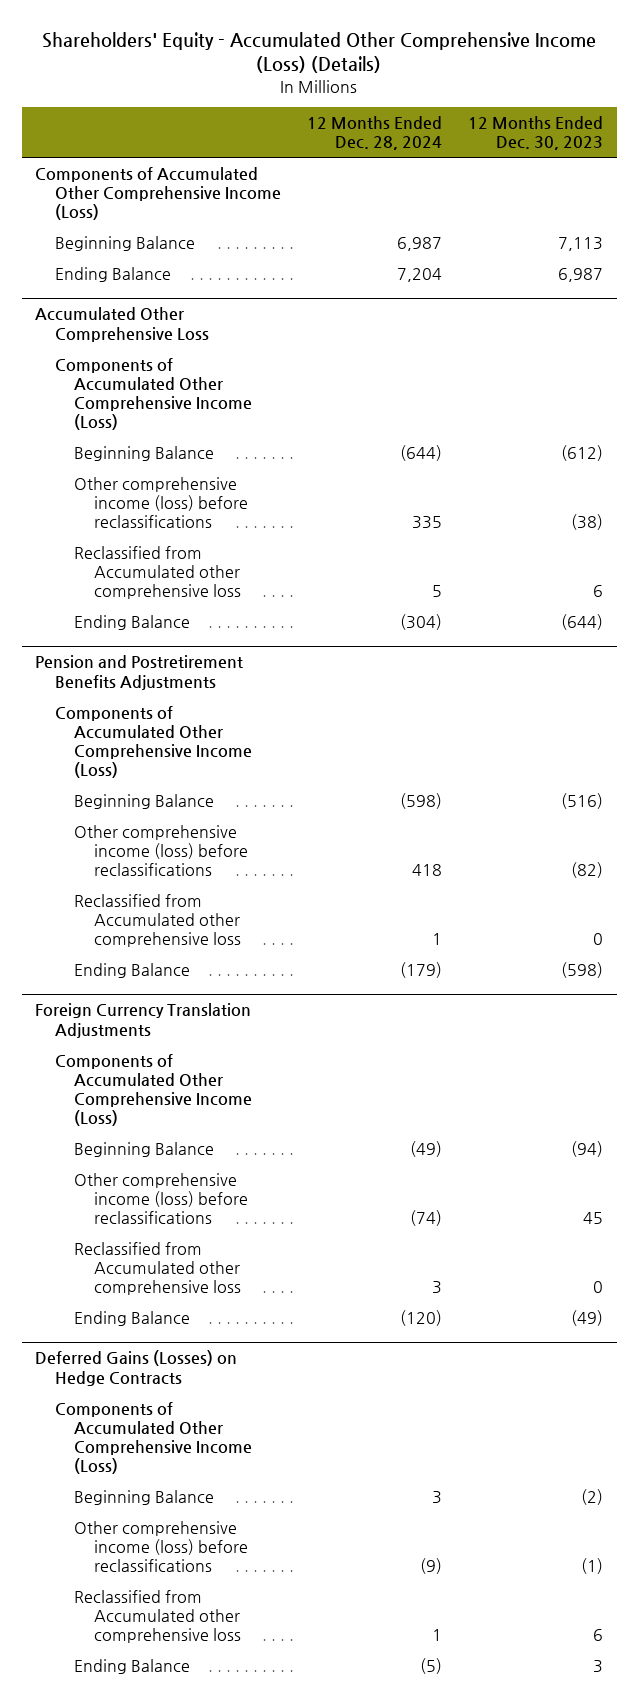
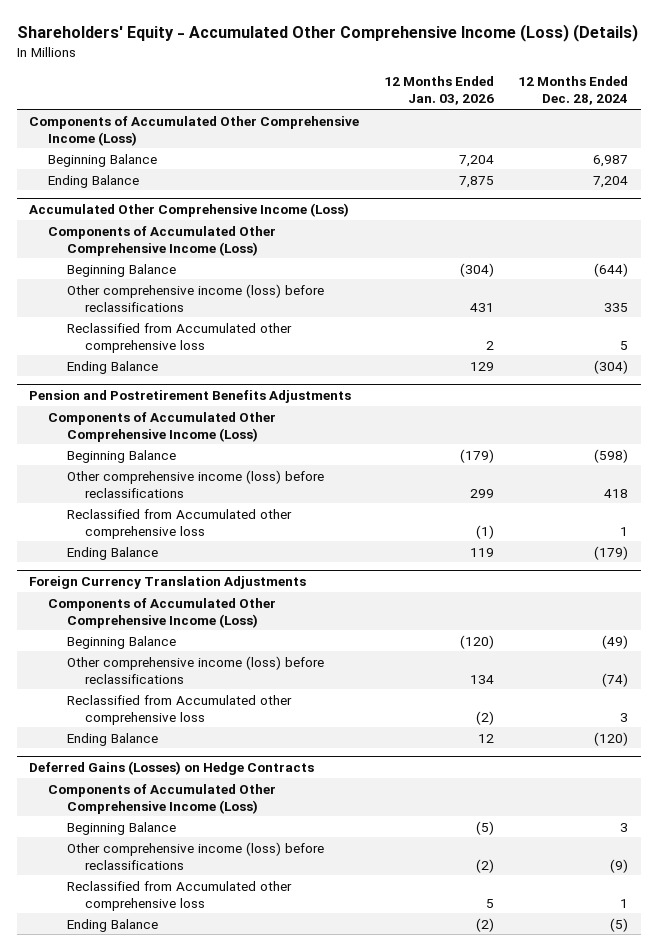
- | 12 Months Ended Dec. 28, 2024 | 12 Months Ended Dec. 30, 2023
+ | 12 Months Ended Jan. 03, 2026 | 12 Months Ended Dec. 28, 2024
- Accumulated Other Comprehensive Loss
+ Accumulated Other Comprehensive Income (Loss)

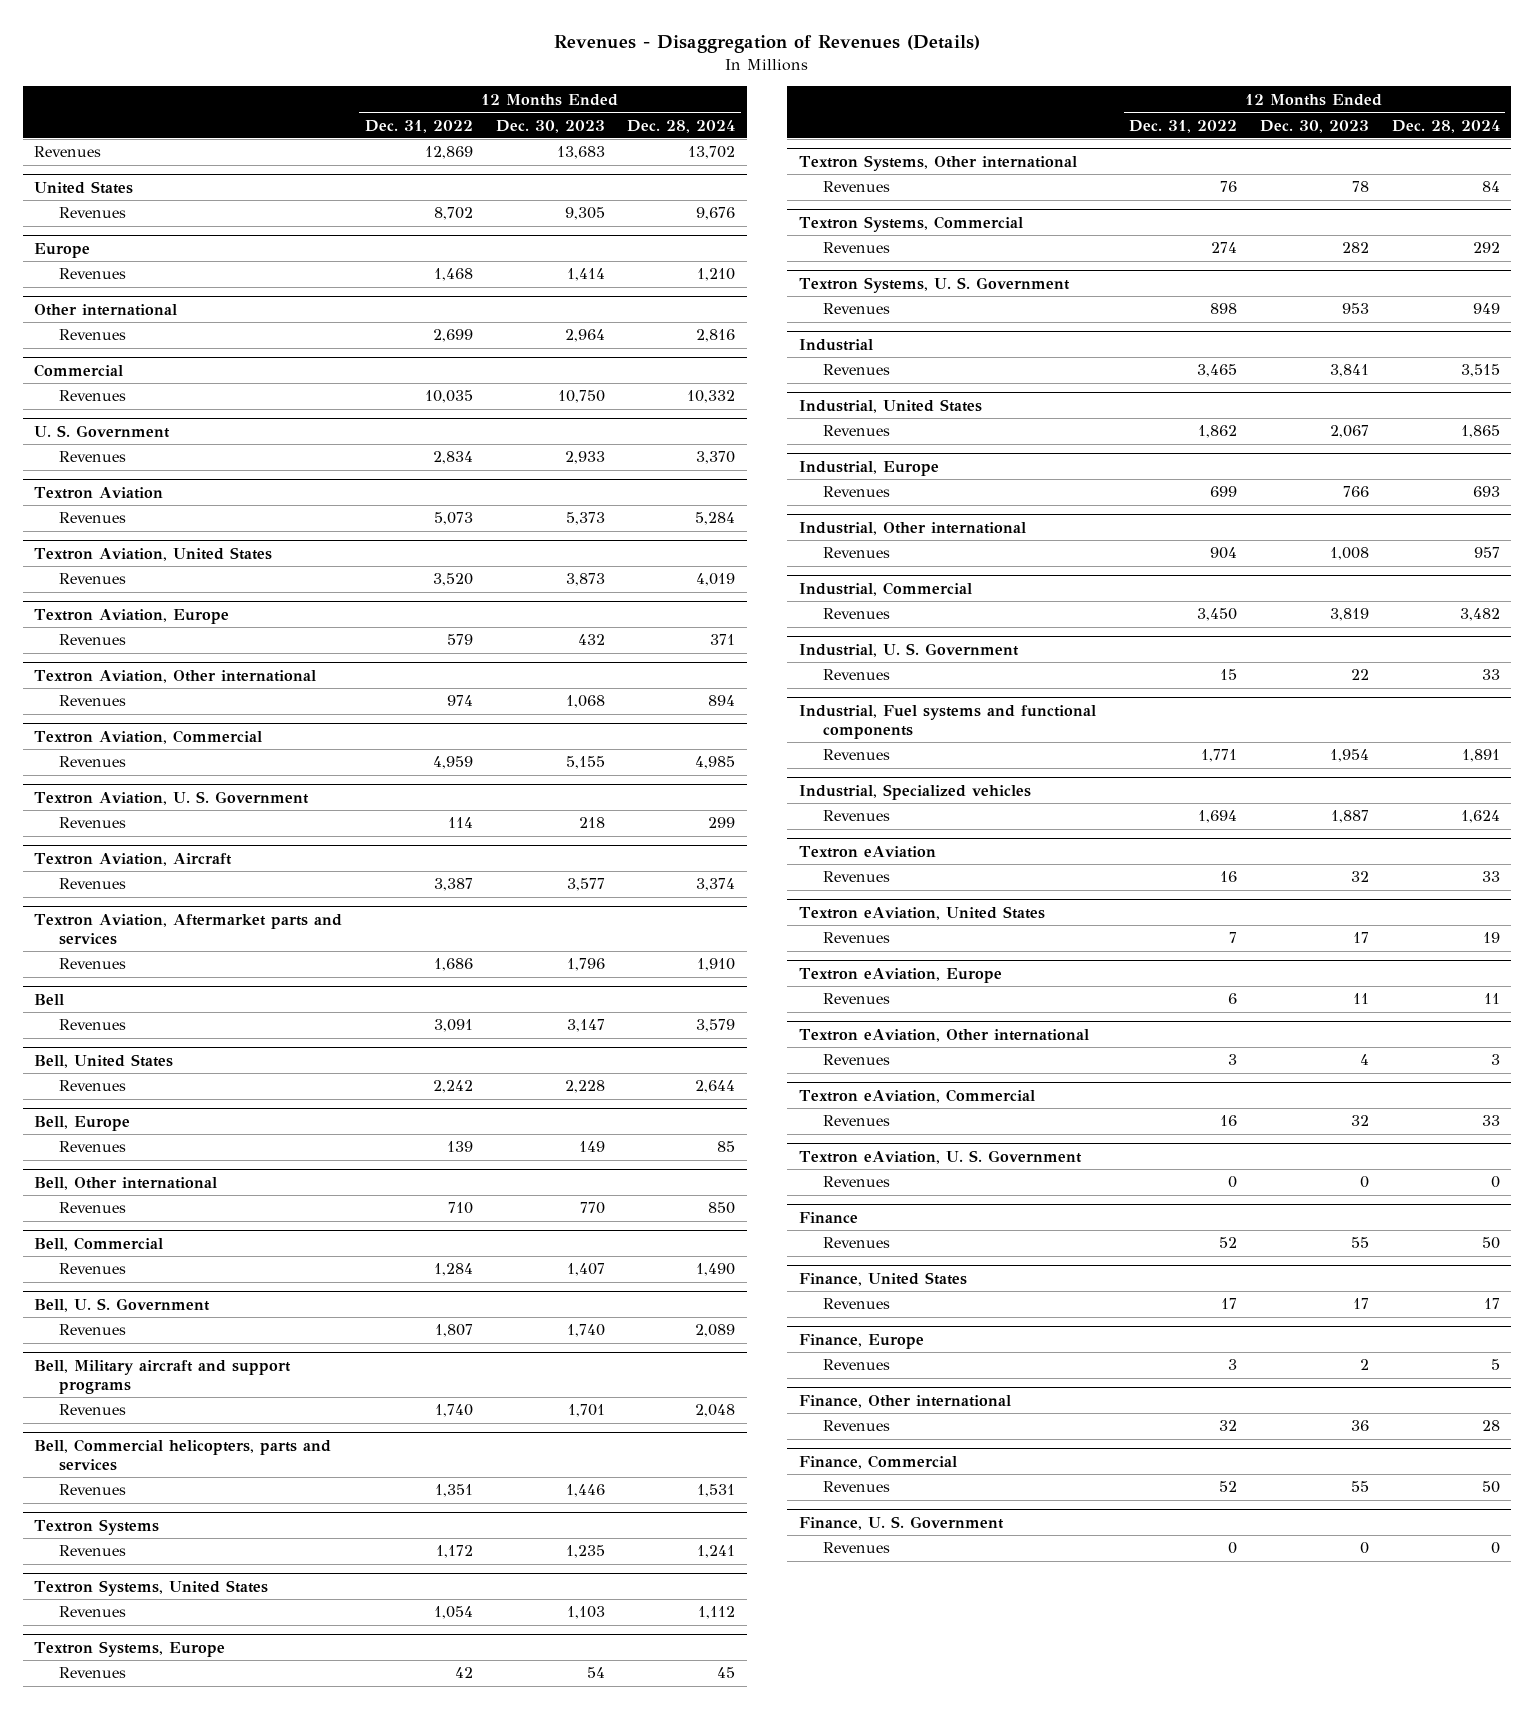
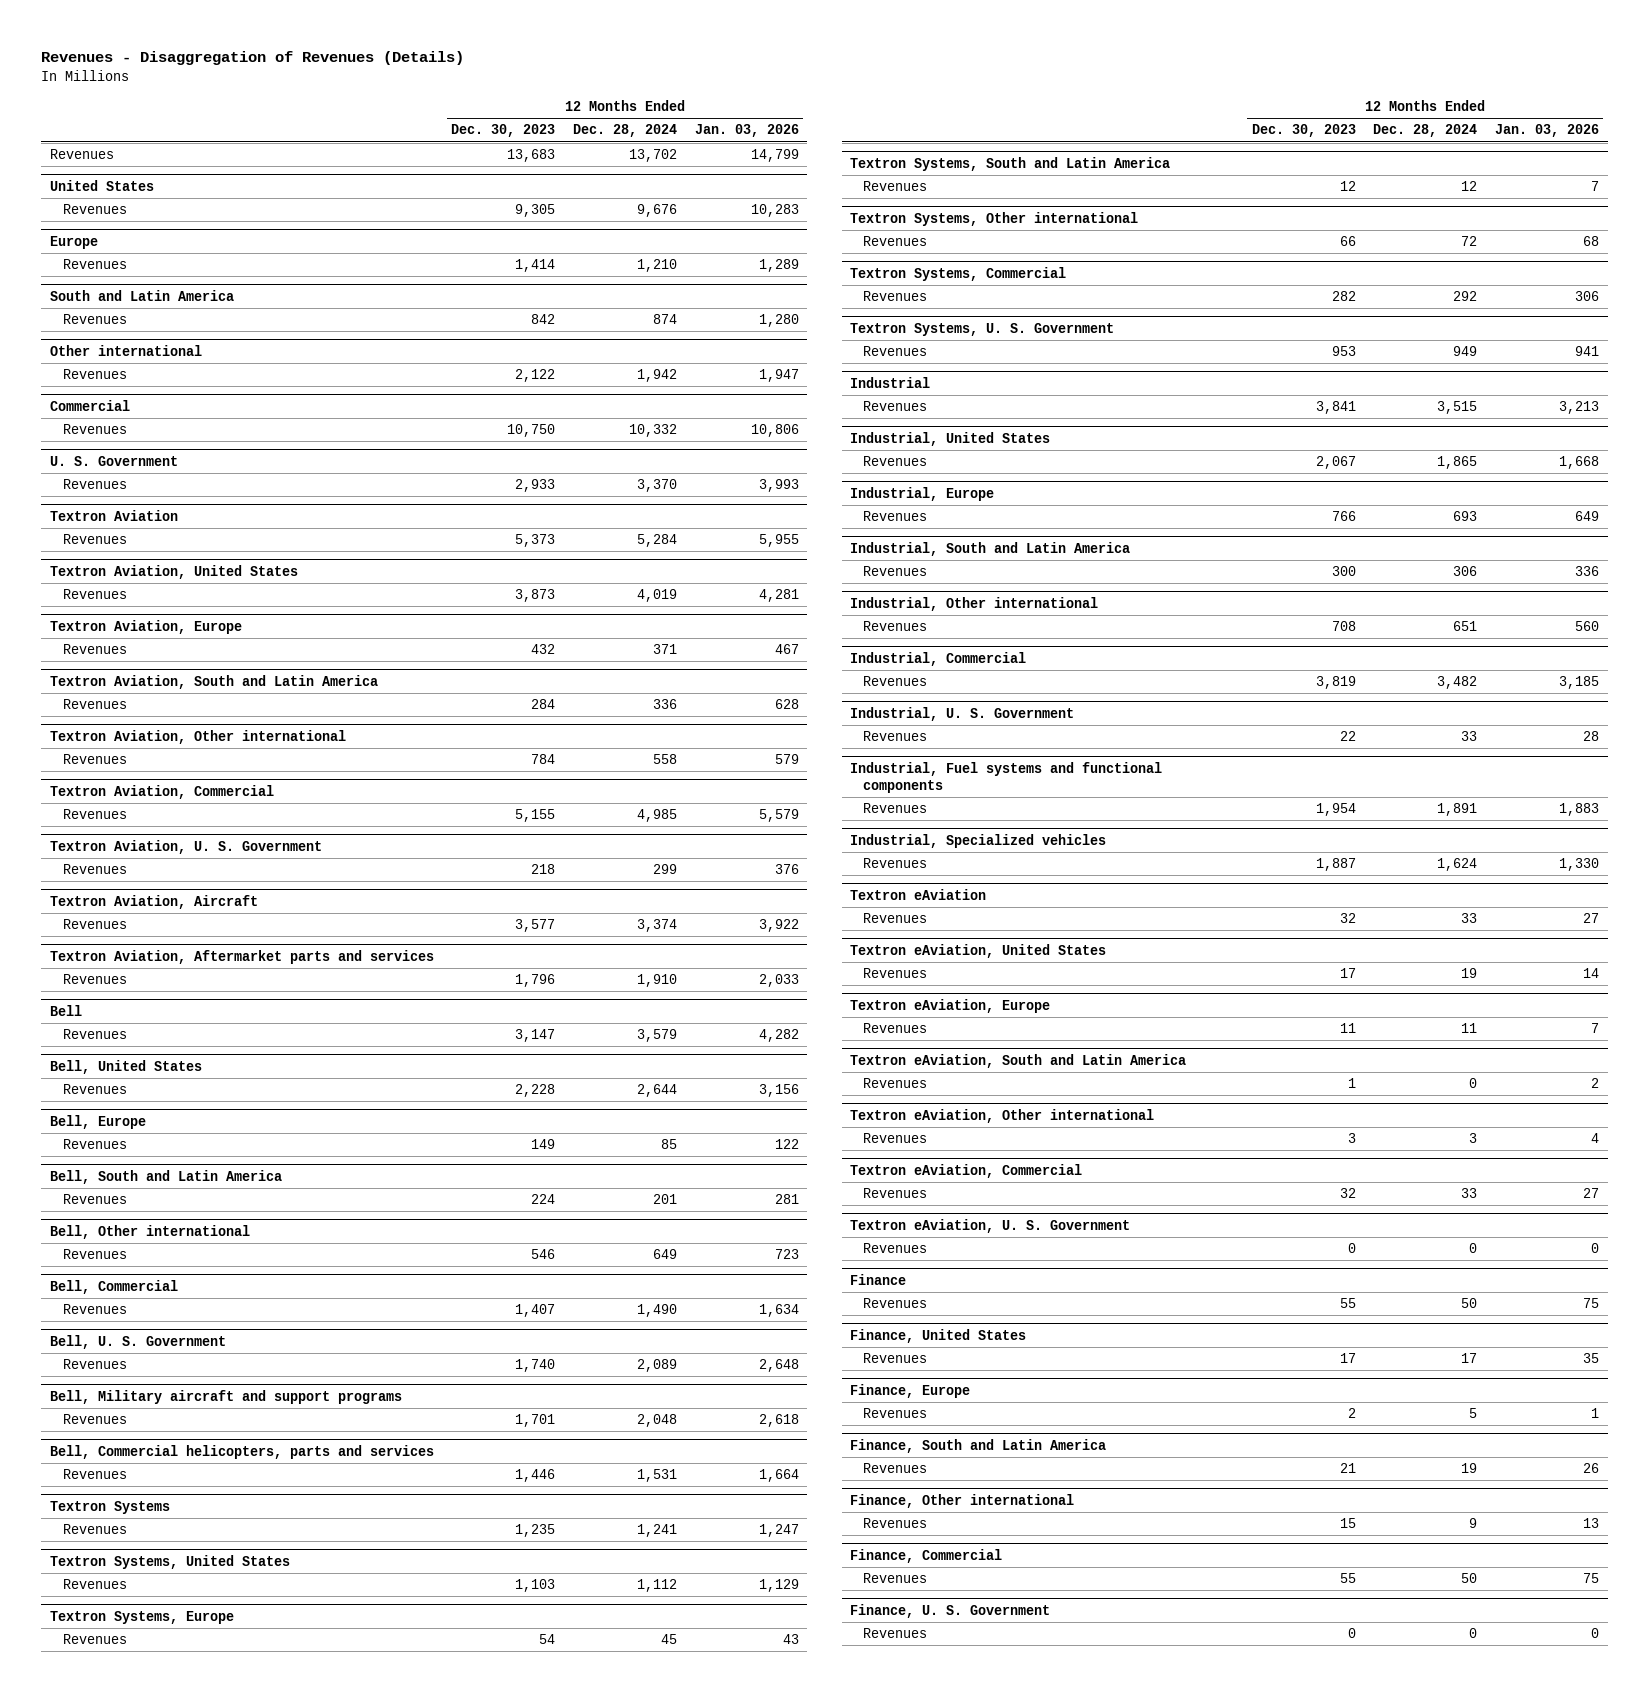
- | 12 Months Ended Dec. 31, 2022 | 12 Months Ended Dec. 30, 2023 | 12 Months Ended Dec. 28, 2024
+ | 12 Months Ended Dec. 30, 2023 | 12 Months Ended Dec. 28, 2024 | 12 Months Ended Jan. 03, 2026
+ South and Latin America
+ Revenues | 842 | 874 | 1,280
@ Other international
- Revenues | 2,699 | 2,964 | 2,816
+ Revenues | 2,122 | 1,942 | 1,947
+ Textron Aviation, South and Latin America
+ Revenues | 284 | 336 | 628
@ Textron Aviation, Other international
- Revenues | 974 | 1,068 | 894
+ Revenues | 784 | 558 | 579
+ Bell, South and Latin America
+ Revenues | 224 | 201 | 281
@ Bell, Other international
- Revenues | 710 | 770 | 850
+ Revenues | 546 | 649 | 723
+ Textron Systems, South and Latin America
+ Revenues | 12 | 12 | 7
@ Textron Systems, Other international
- Revenues | 76 | 78 | 84
+ Revenues | 66 | 72 | 68
+ Industrial, South and Latin America
+ Revenues | 300 | 306 | 336
@ Industrial, Other international
- Revenues | 904 | 1,008 | 957
+ Revenues | 708 | 651 | 560
+ Textron eAviation, South and Latin America
+ Revenues | 1 | 0 | 2
@ Textron eAviation, Other international
- Revenues | 3 | 4 | 3
+ Revenues | 3 | 3 | 4
+ Finance, South and Latin America
+ Revenues | 21 | 19 | 26
@ Finance, Other international
- Revenues | 32 | 36 | 28
+ Revenues | 15 | 9 | 13

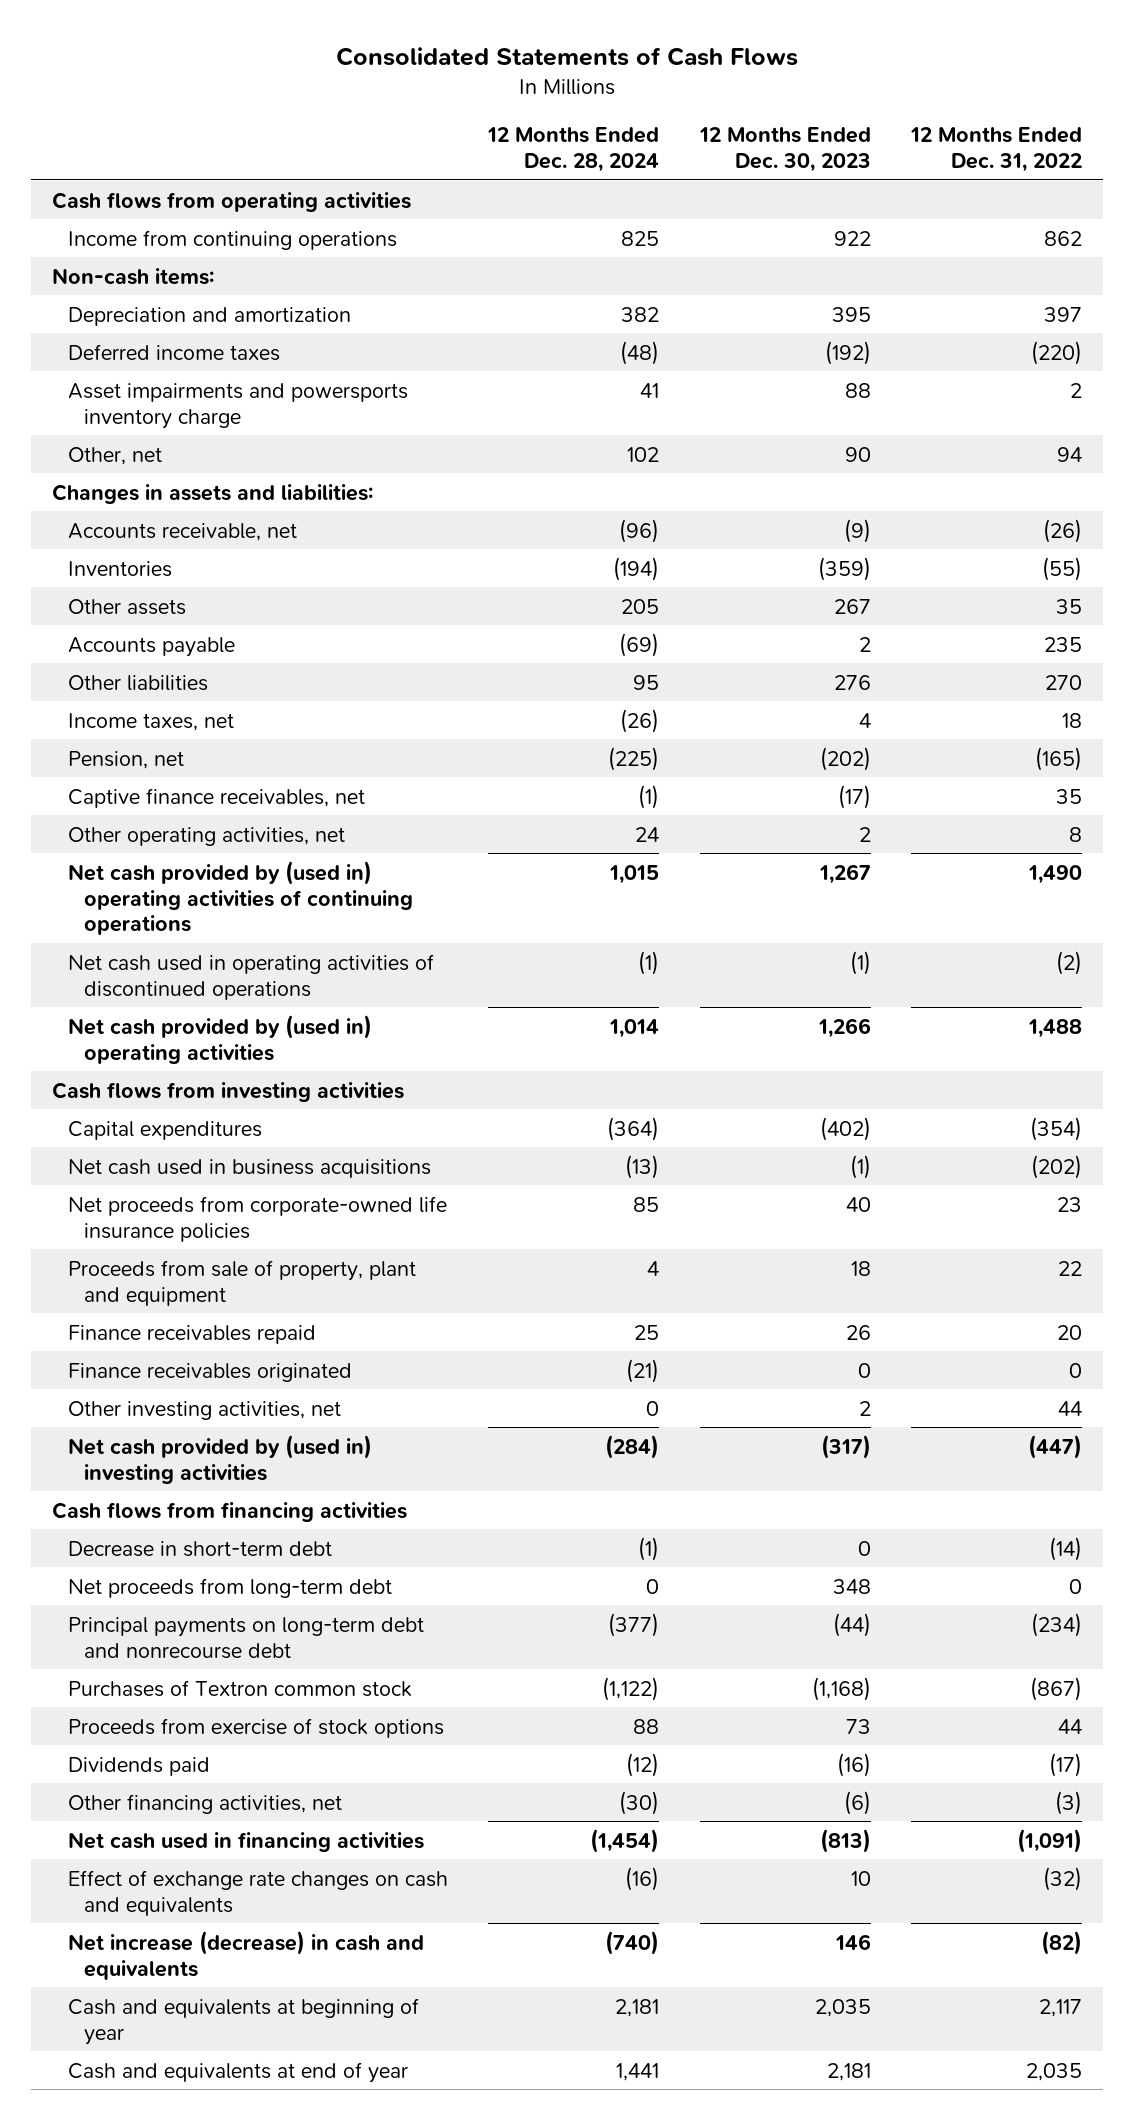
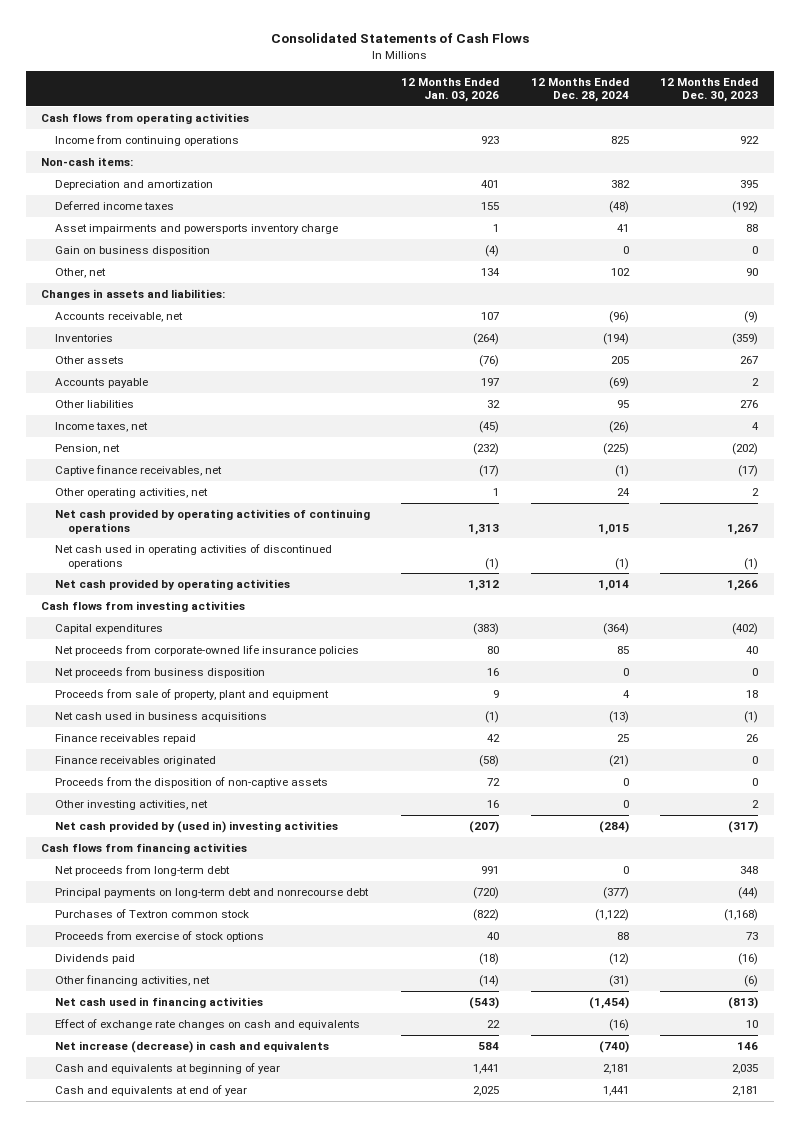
- | 12 Months Ended Dec. 28, 2024 | 12 Months Ended Dec. 30, 2023 | 12 Months Ended Dec. 31, 2022
+ | 12 Months Ended Jan. 03, 2026 | 12 Months Ended Dec. 28, 2024 | 12 Months Ended Dec. 30, 2023
+ Gain on business disposition | (4) | 0 | 0
- Net cash provided by (used in) operating activities of continuing operations | 1,015 | 1,267 | 1,490
+ Net cash provided by operating activities of continuing operations | 1,313 | 1,015 | 1,267
- Net cash provided by (used in) operating activities | 1,014 | 1,266 | 1,488
+ Net cash provided by operating activities | 1,312 | 1,014 | 1,266
+ Net proceeds from business disposition | 16 | 0 | 0
moved down: Net cash used in business acquisitions | (1) | (13) | (1)
+ Proceeds from the disposition of non-captive assets | 72 | 0 | 0
- Decrease in short-term debt | (1) | 0 | (14)
- Other financing activities, net | (30) | (6) | (3)
+ Other financing activities, net | (14) | (31) | (6)

